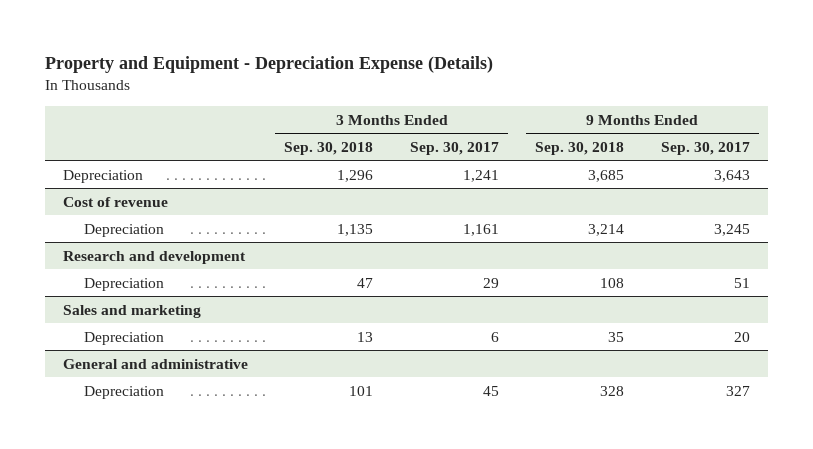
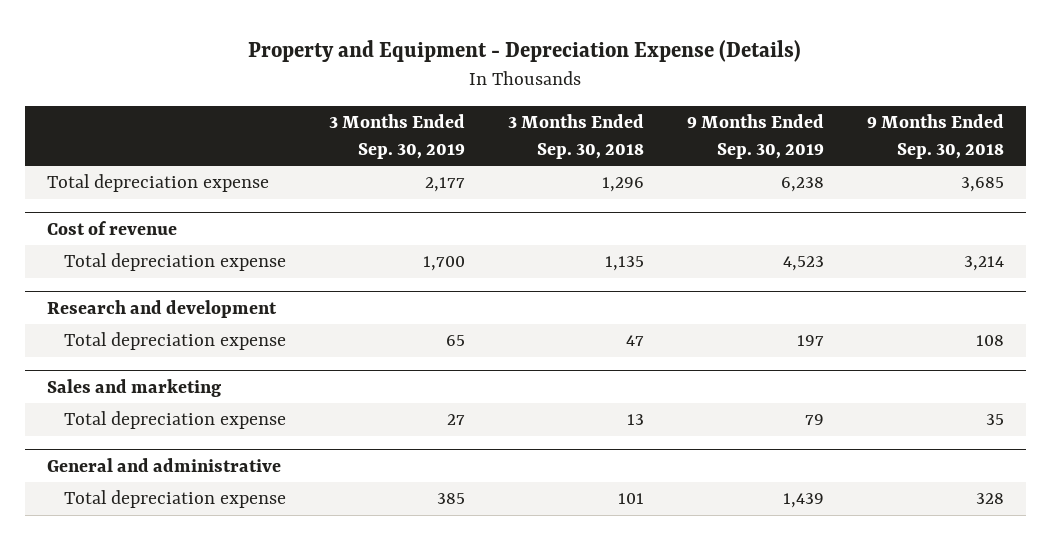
- | 3 Months Ended Sep. 30, 2018 | 3 Months Ended Sep. 30, 2017 | 9 Months Ended Sep. 30, 2018 | 9 Months Ended Sep. 30, 2017
+ | 3 Months Ended Sep. 30, 2019 | 3 Months Ended Sep. 30, 2018 | 9 Months Ended Sep. 30, 2019 | 9 Months Ended Sep. 30, 2018
- Depreciation | 1,296 | 1,241 | 3,685 | 3,643
+ Total depreciation expense | 2,177 | 1,296 | 6,238 | 3,685
@ Cost of revenue
- Depreciation | 1,135 | 1,161 | 3,214 | 3,245
+ Total depreciation expense | 1,700 | 1,135 | 4,523 | 3,214
@ Research and development
- Depreciation | 47 | 29 | 108 | 51
+ Total depreciation expense | 65 | 47 | 197 | 108
@ Sales and marketing
- Depreciation | 13 | 6 | 35 | 20
+ Total depreciation expense | 27 | 13 | 79 | 35
@ General and administrative
- Depreciation | 101 | 45 | 328 | 327
+ Total depreciation expense | 385 | 101 | 1,439 | 328

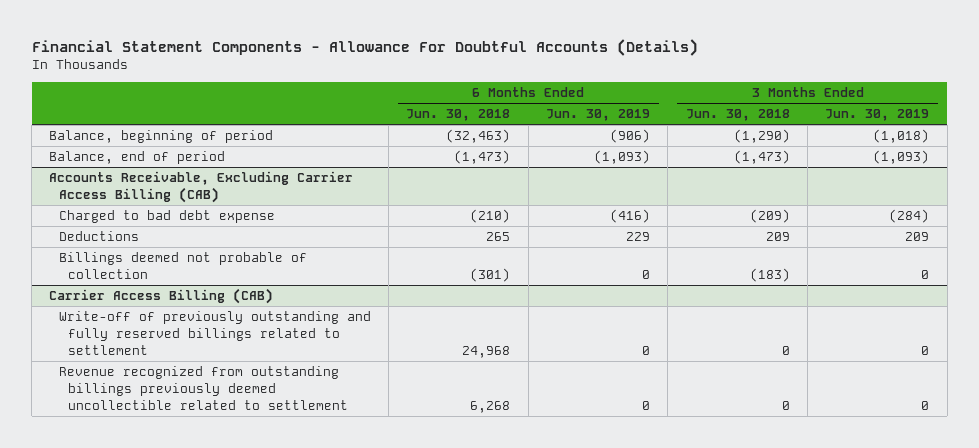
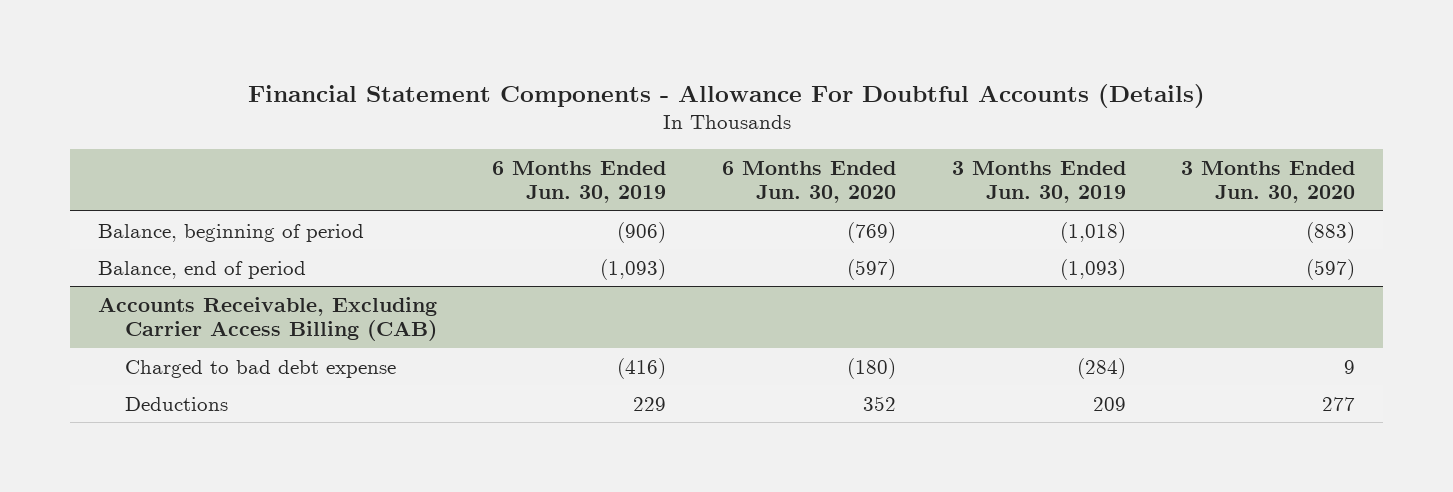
- | 6 Months Ended Jun. 30, 2018 | 6 Months Ended Jun. 30, 2019 | 3 Months Ended Jun. 30, 2018 | 3 Months Ended Jun. 30, 2019
+ | 6 Months Ended Jun. 30, 2019 | 6 Months Ended Jun. 30, 2020 | 3 Months Ended Jun. 30, 2019 | 3 Months Ended Jun. 30, 2020
@ Accounts Receivable, Excluding Carrier Access Billing (CAB)
- Billings deemed not probable of collection | (301) | 0 | (183) | 0
- Carrier Access Billing (CAB)
- Write-off of previously outstanding and fully reserved billings related to settlement | 24,968 | 0 | 0 | 0
- Revenue recognized from outstanding billings previously deemed uncollectible related to settlement | 6,268 | 0 | 0 | 0

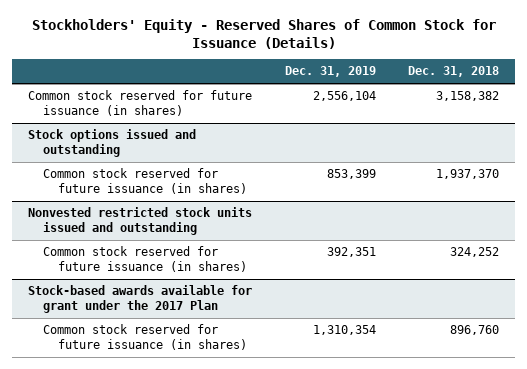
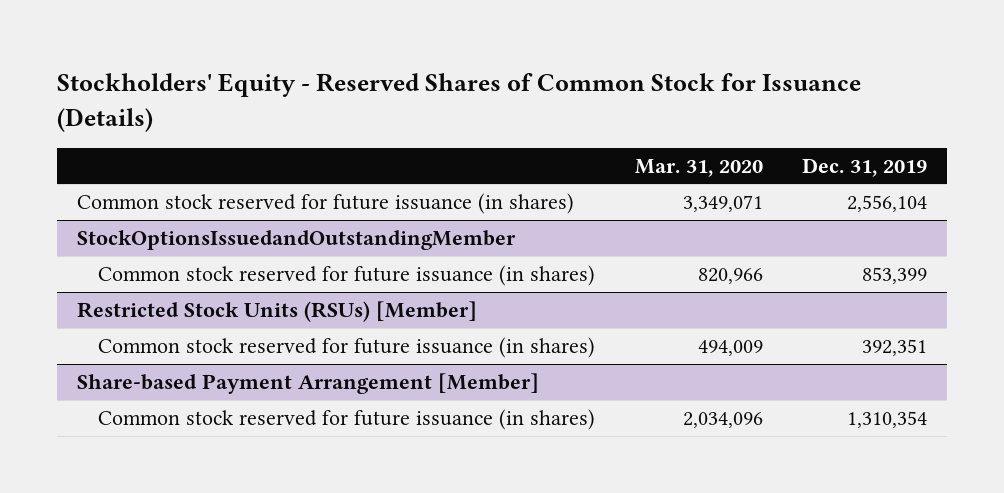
- | Dec. 31, 2019 | Dec. 31, 2018
+ | Mar. 31, 2020 | Dec. 31, 2019
- Stock options issued and outstanding
+ StockOptionsIssuedandOutstandingMember
- Nonvested restricted stock units issued and outstanding
+ Restricted Stock Units (RSUs) [Member]
- Stock-based awards available for grant under the 2017 Plan
+ Share-based Payment Arrangement [Member]

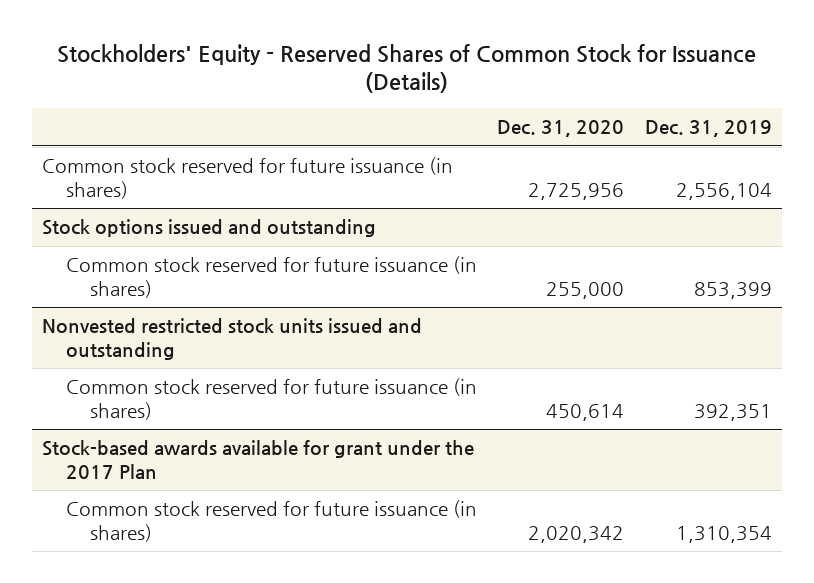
- | Mar. 31, 2020 | Dec. 31, 2019
+ | Dec. 31, 2020 | Dec. 31, 2019
- StockOptionsIssuedandOutstandingMember
+ Stock options issued and outstanding
- Restricted Stock Units (RSUs) [Member]
+ Nonvested restricted stock units issued and outstanding
- Share-based Payment Arrangement [Member]
+ Stock-based awards available for grant under the 2017 Plan

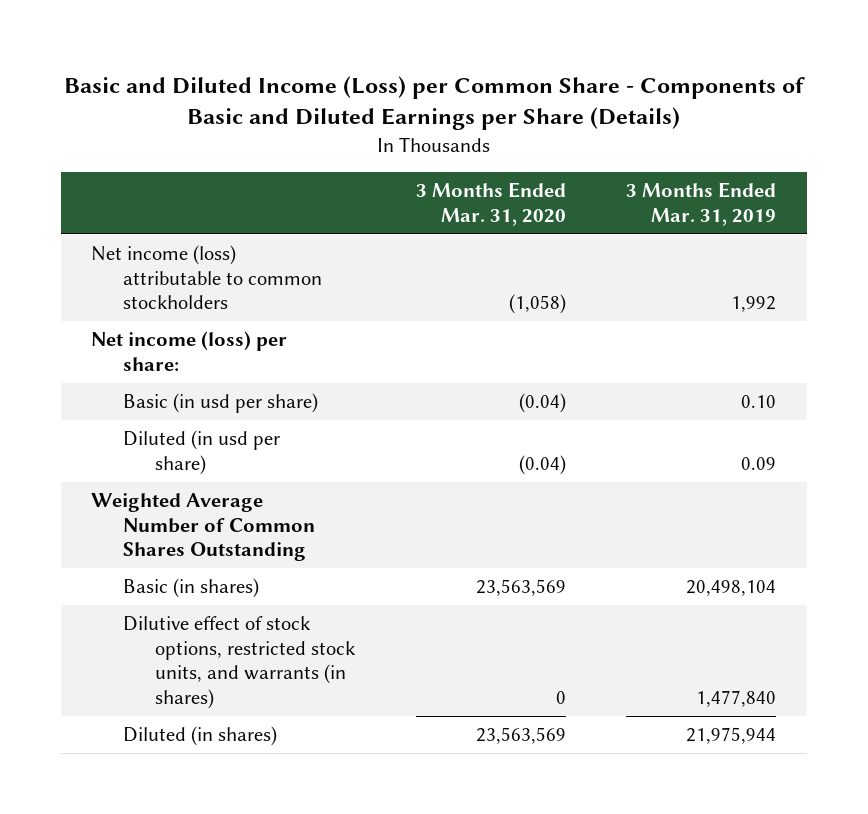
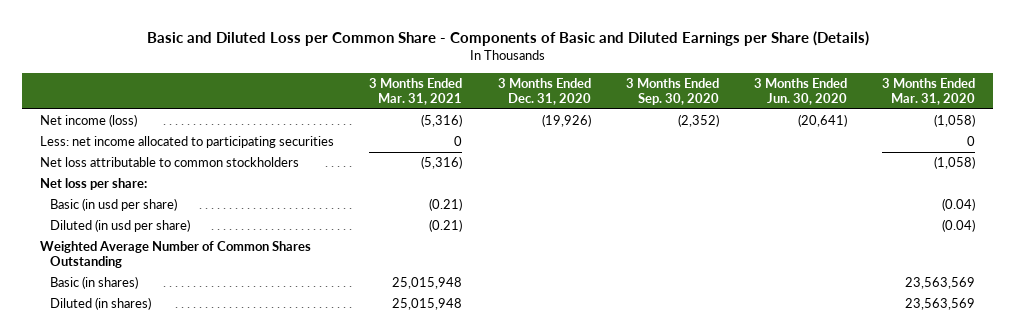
- Basic and Diluted Income (Loss) per Common Share - Components of Basic and Diluted Earnings per Share (Details)
+ Basic and Diluted Loss per Common Share - Components of Basic and Diluted Earnings per Share (Details)
- | 3 Months Ended Mar. 31, 2020 | 3 Months Ended Mar. 31, 2019
+ | 3 Months Ended Mar. 31, 2021 | 3 Months Ended Dec. 31, 2020 | 3 Months Ended Sep. 30, 2020 | 3 Months Ended Jun. 30, 2020 | 3 Months Ended Mar. 31, 2020
- Net income (loss) attributable to common stockholders | (1,058) | 1,992
- Net income (loss) per share:
+ Net income (loss) | (5,316) | (19,926) | (2,352) | (20,641) | (1,058)
+ Less: net income allocated to participating securities | 0 | | | | 0
+ Net loss attributable to common stockholders | (5,316) | | | | (1,058)
+ Net loss per share:
- Dilutive effect of stock options, restricted stock units, and warrants (in shares) | 0 | 1,477,840

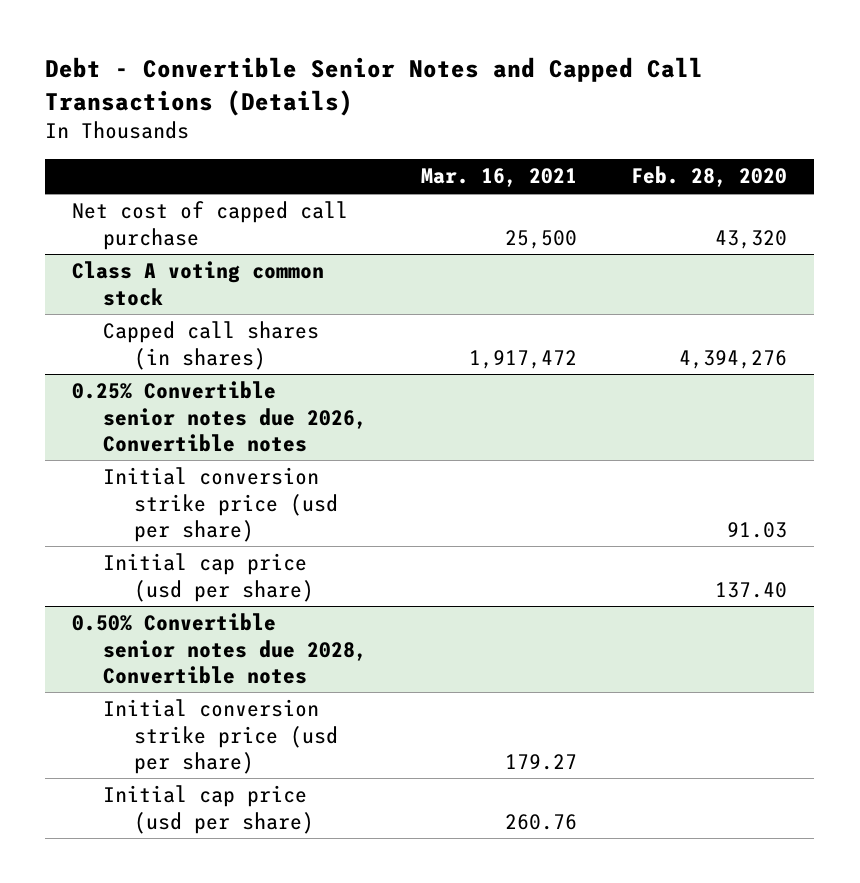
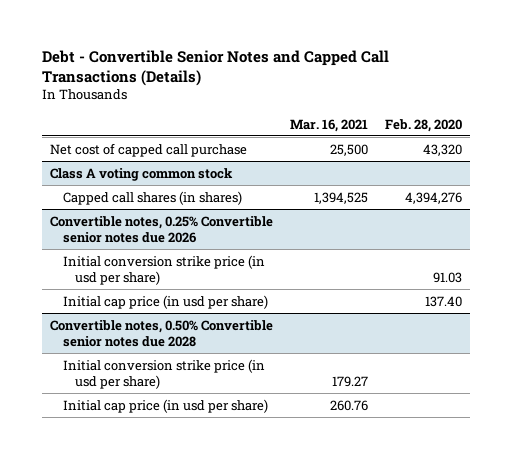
@ Class A voting common stock
- Capped call shares (in shares) | 1,917,472 | 4,394,276
- 0.25% Convertible senior notes due 2026, Convertible notes
- Initial conversion strike price (usd per share) | | 91.03
- Initial cap price (usd per share) | | 137.40
- 0.50% Convertible senior notes due 2028, Convertible notes
- Initial conversion strike price (usd per share) | 179.27 |
- Initial cap price (usd per share) | 260.76 |
@ Class A voting common stock
+ Capped call shares (in shares) | 1,394,525 | 4,394,276
+ Convertible notes, 0.25% Convertible senior notes due 2026
+ Initial conversion strike price (in usd per share) | | 91.03
+ Initial cap price (in usd per share) | | 137.40
+ Convertible notes, 0.50% Convertible senior notes due 2028
+ Initial conversion strike price (in usd per share) | 179.27 |
+ Initial cap price (in usd per share) | 260.76 |

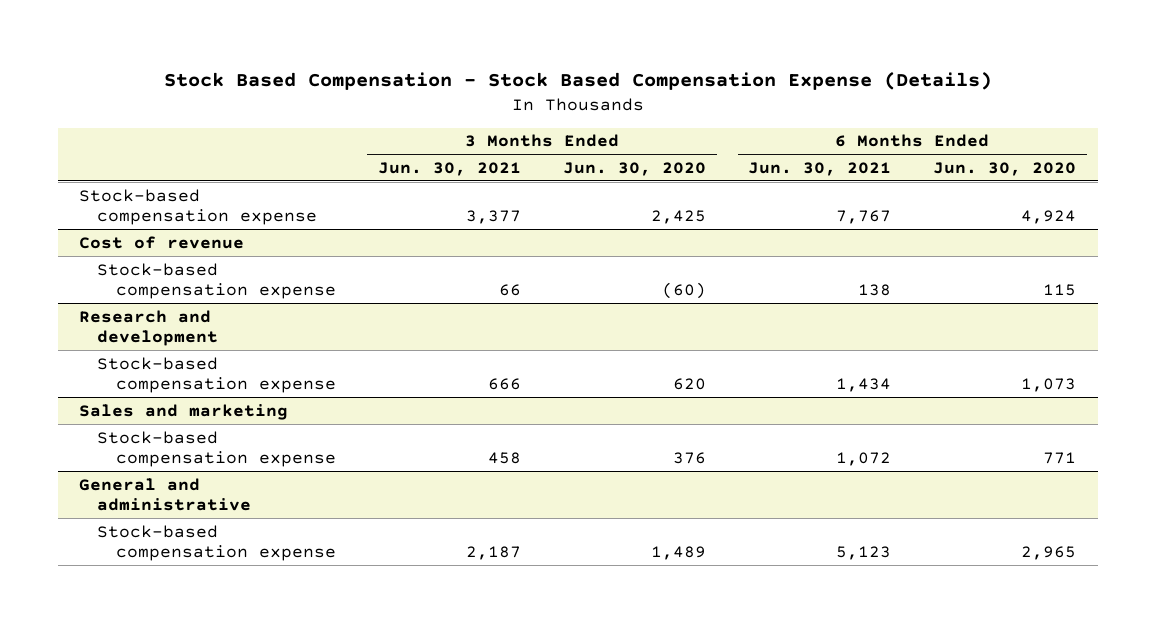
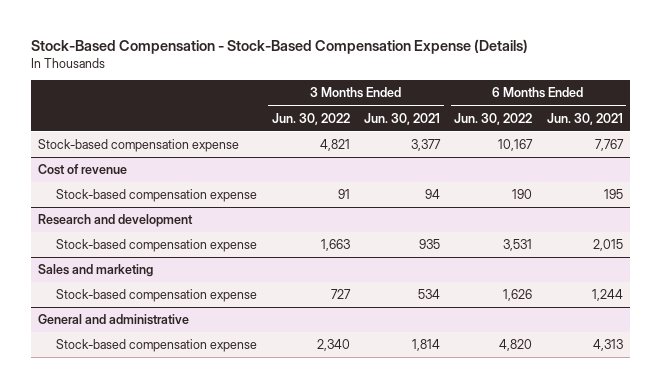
- Stock Based Compensation - Stock Based Compensation Expense (Details)
+ Stock-Based Compensation - Stock-Based Compensation Expense (Details)
- | 3 Months Ended Jun. 30, 2021 | 3 Months Ended Jun. 30, 2020 | 6 Months Ended Jun. 30, 2021 | 6 Months Ended Jun. 30, 2020
+ | 3 Months Ended Jun. 30, 2022 | 3 Months Ended Jun. 30, 2021 | 6 Months Ended Jun. 30, 2022 | 6 Months Ended Jun. 30, 2021
@ Cost of revenue
- Stock-based compensation expense | 66 | (60) | 138 | 115
+ Stock-based compensation expense | 91 | 94 | 190 | 195
@ Research and development
- Stock-based compensation expense | 666 | 620 | 1,434 | 1,073
+ Stock-based compensation expense | 1,663 | 935 | 3,531 | 2,015
@ Sales and marketing
- Stock-based compensation expense | 458 | 376 | 1,072 | 771
+ Stock-based compensation expense | 727 | 534 | 1,626 | 1,244
@ General and administrative
- Stock-based compensation expense | 2,187 | 1,489 | 5,123 | 2,965
+ Stock-based compensation expense | 2,340 | 1,814 | 4,820 | 4,313

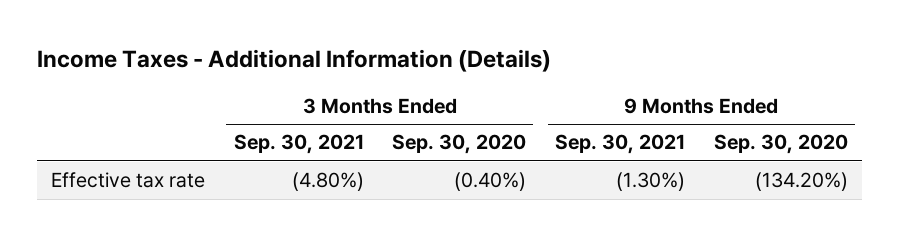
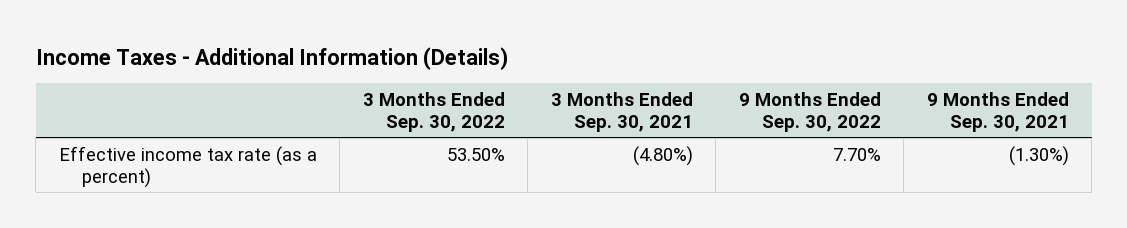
- | 3 Months Ended Sep. 30, 2021 | 3 Months Ended Sep. 30, 2020 | 9 Months Ended Sep. 30, 2021 | 9 Months Ended Sep. 30, 2020
+ | 3 Months Ended Sep. 30, 2022 | 3 Months Ended Sep. 30, 2021 | 9 Months Ended Sep. 30, 2022 | 9 Months Ended Sep. 30, 2021
- Effective tax rate | (4.80%) | (0.40%) | (1.30%) | (134.20%)
+ Effective income tax rate (as a percent) | 53.50% | (4.80%) | 7.70% | (1.30%)

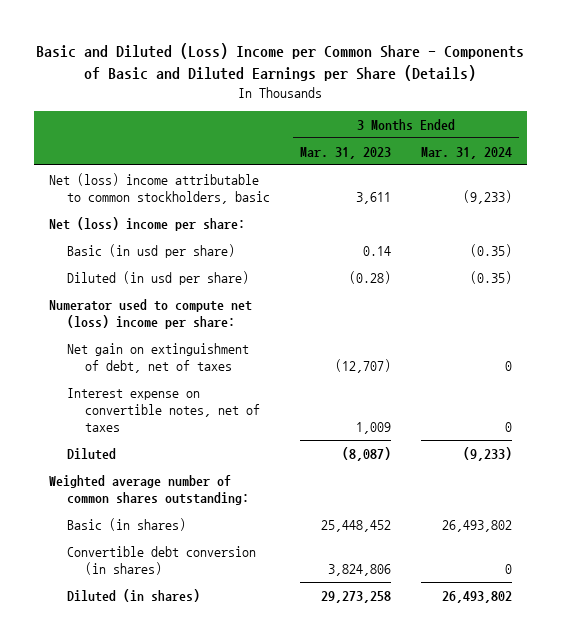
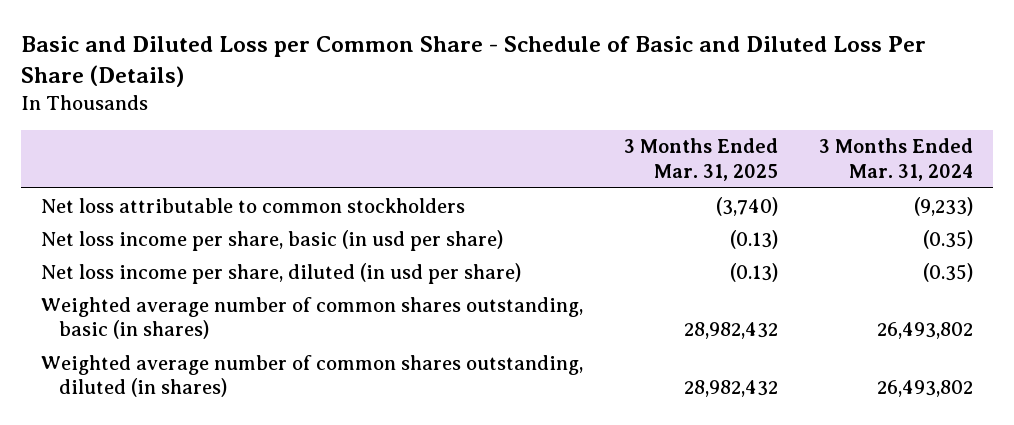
- Basic and Diluted (Loss) Income per Common Share - Components of Basic and Diluted Earnings per Share (Details)
+ Basic and Diluted Loss per Common Share - Schedule of Basic and Diluted Loss Per Share (Details)
- | 3 Months Ended Mar. 31, 2023 | 3 Months Ended Mar. 31, 2024
+ | 3 Months Ended Mar. 31, 2025 | 3 Months Ended Mar. 31, 2024
- Net (loss) income attributable to common stockholders, basic | 3,611 | (9,233)
- Net (loss) income per share:
- Basic (in usd per share) | 0.14 | (0.35)
- Diluted (in usd per share) | (0.28) | (0.35)
- Numerator used to compute net (loss) income per share:
- Net gain on extinguishment of debt, net of taxes | (12,707) | 0
- Interest expense on convertible notes, net of taxes | 1,009 | 0
- Diluted | (8,087) | (9,233)
- Weighted average number of common shares outstanding:
- Basic (in shares) | 25,448,452 | 26,493,802
- Convertible debt conversion (in shares) | 3,824,806 | 0
- Diluted (in shares) | 29,273,258 | 26,493,802
+ Net loss attributable to common stockholders | (3,740) | (9,233)
+ Net loss income per share, basic (in usd per share) | (0.13) | (0.35)
+ Net loss income per share, diluted (in usd per share) | (0.13) | (0.35)
+ Weighted average number of common shares outstanding, basic (in shares) | 28,982,432 | 26,493,802
+ Weighted average number of common shares outstanding, diluted (in shares) | 28,982,432 | 26,493,802

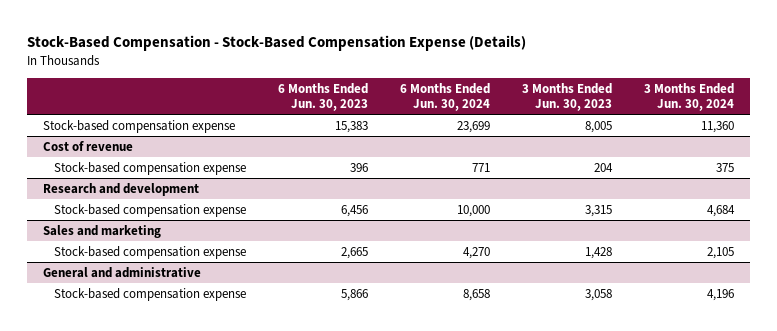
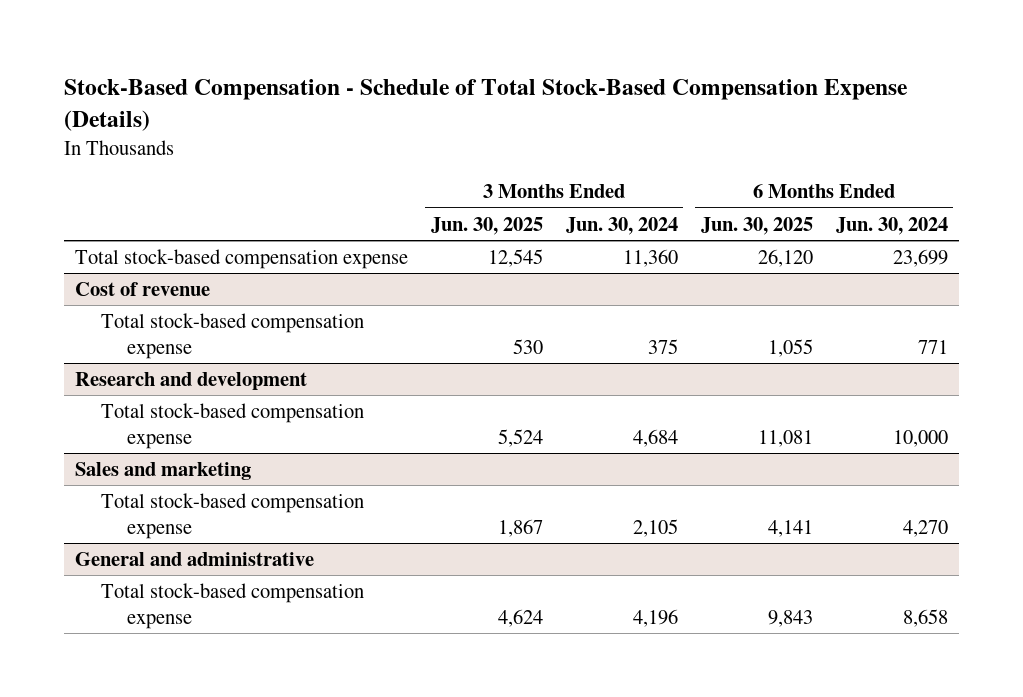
- Stock-Based Compensation - Stock-Based Compensation Expense (Details)
+ Stock-Based Compensation - Schedule of Total Stock-Based Compensation Expense (Details)
- | 6 Months Ended Jun. 30, 2023 | 6 Months Ended Jun. 30, 2024 | 3 Months Ended Jun. 30, 2023 | 3 Months Ended Jun. 30, 2024
+ | 3 Months Ended Jun. 30, 2025 | 3 Months Ended Jun. 30, 2024 | 6 Months Ended Jun. 30, 2025 | 6 Months Ended Jun. 30, 2024
- Stock-based compensation expense | 15,383 | 23,699 | 8,005 | 11,360
+ Total stock-based compensation expense | 12,545 | 11,360 | 26,120 | 23,699
@ Cost of revenue
- Stock-based compensation expense | 396 | 771 | 204 | 375
+ Total stock-based compensation expense | 530 | 375 | 1,055 | 771
@ Research and development
- Stock-based compensation expense | 6,456 | 10,000 | 3,315 | 4,684
+ Total stock-based compensation expense | 5,524 | 4,684 | 11,081 | 10,000
@ Sales and marketing
- Stock-based compensation expense | 2,665 | 4,270 | 1,428 | 2,105
+ Total stock-based compensation expense | 1,867 | 2,105 | 4,141 | 4,270
@ General and administrative
- Stock-based compensation expense | 5,866 | 8,658 | 3,058 | 4,196
+ Total stock-based compensation expense | 4,624 | 4,196 | 9,843 | 8,658

